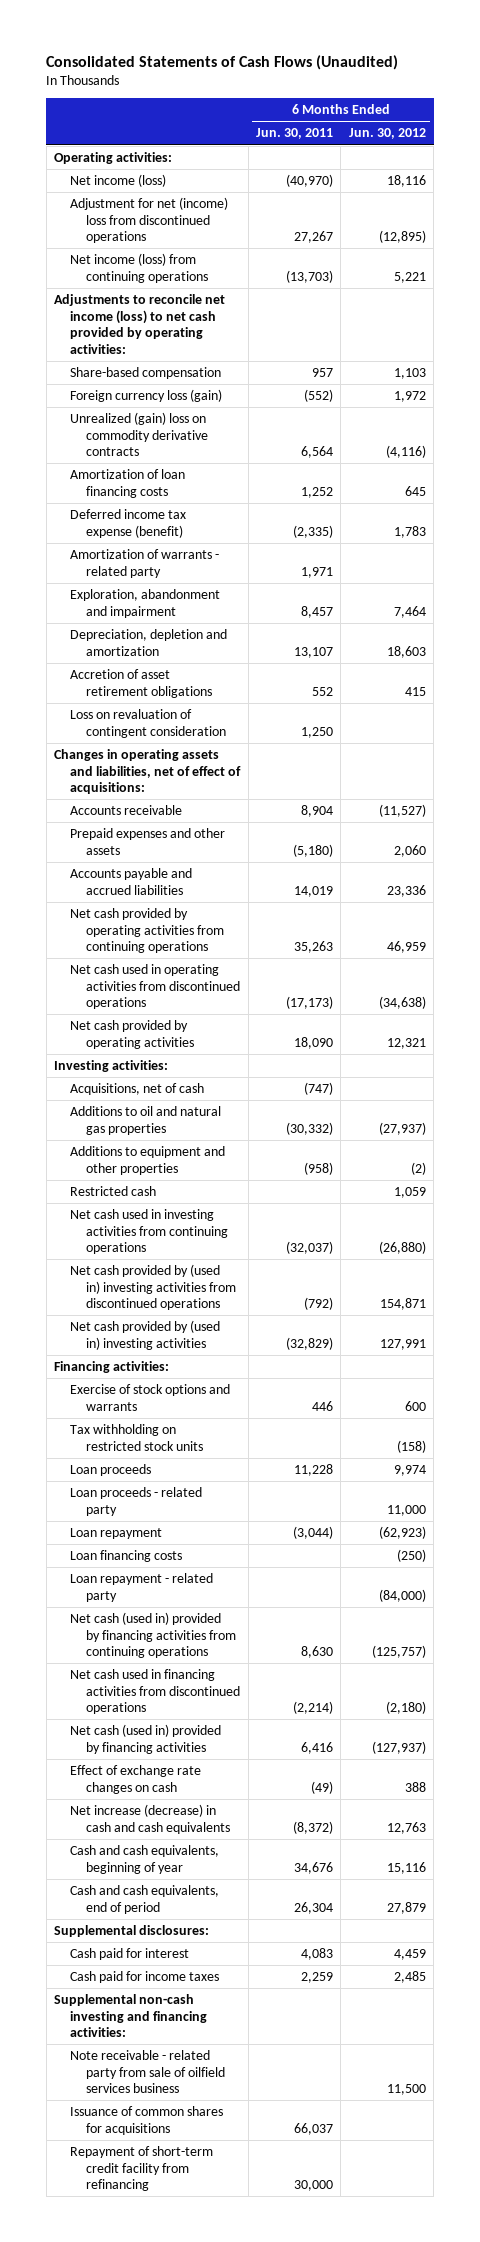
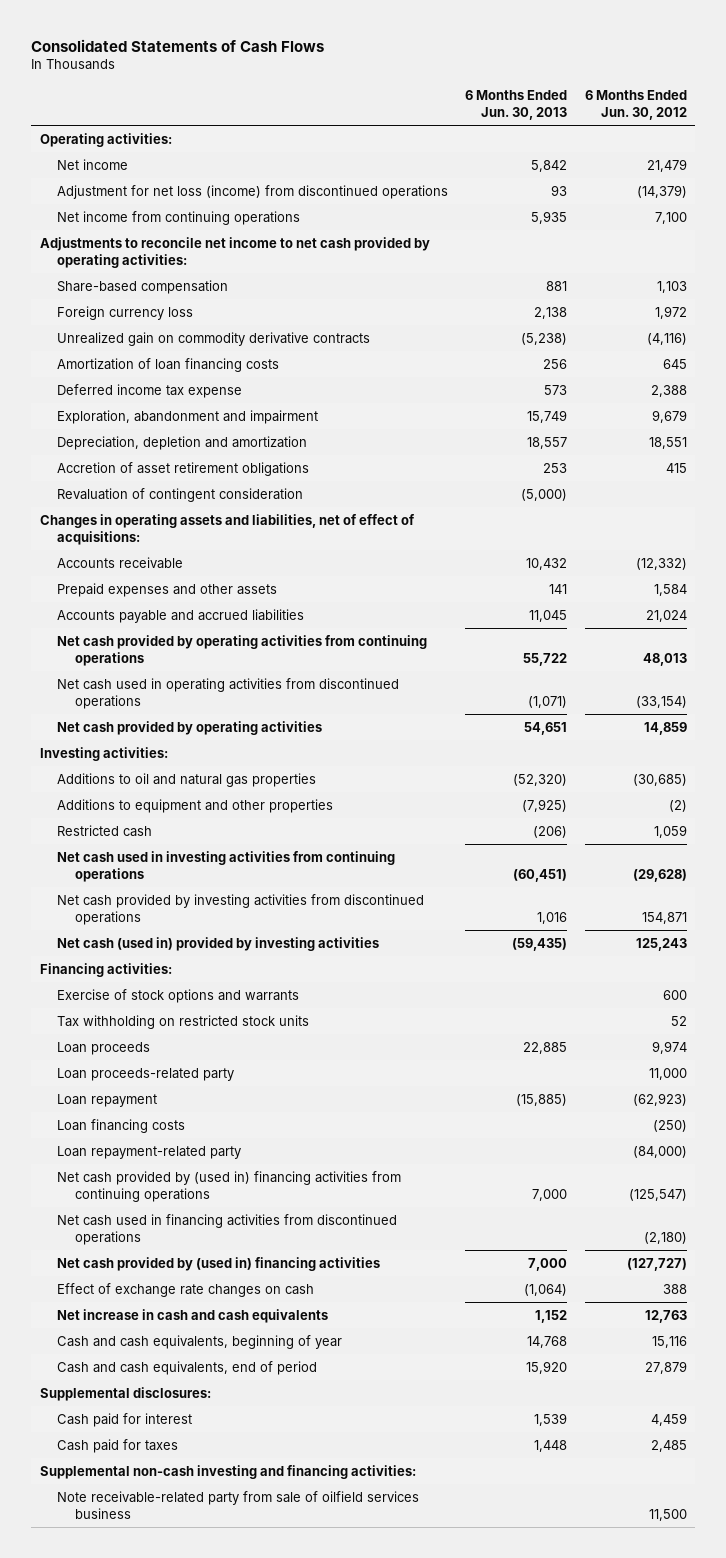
- Consolidated Statements of Cash Flows (Unaudited)
+ Consolidated Statements of Cash Flows
- | 6 Months Ended Jun. 30, 2011 | 6 Months Ended Jun. 30, 2012
+ | 6 Months Ended Jun. 30, 2013 | 6 Months Ended Jun. 30, 2012
- Net income (loss) | (40,970) | 18,116
- Adjustment for net (income) loss from discontinued operations | 27,267 | (12,895)
- Net income (loss) from continuing operations | (13,703) | 5,221
- Adjustments to reconcile net income (loss) to net cash provided by operating activities:
+ Net income | 5,842 | 21,479
+ Adjustment for net loss (income) from discontinued operations | 93 | (14,379)
+ Net income from continuing operations | 5,935 | 7,100
+ Adjustments to reconcile net income to net cash provided by operating activities:
- Foreign currency loss (gain) | (552) | 1,972
- Unrealized (gain) loss on commodity derivative contracts | 6,564 | (4,116)
+ Foreign currency loss | 2,138 | 1,972
+ Unrealized gain on commodity derivative contracts | (5,238) | (4,116)
- Deferred income tax expense (benefit) | (2,335) | 1,783
- Amortization of warrants - related party | 1,971 |
- Exploration, abandonment and impairment | 8,457 | 7,464
- Depreciation, depletion and amortization | 13,107 | 18,603
+ Deferred income tax expense | 573 | 2,388
+ Exploration, abandonment and impairment | 15,749 | 9,679
+ Depreciation, depletion and amortization | 18,557 | 18,551
- Loss on revaluation of contingent consideration | 1,250 |
+ Revaluation of contingent consideration | (5,000) |
- Accounts receivable | 8,904 | (11,527)
- Prepaid expenses and other assets | (5,180) | 2,060
- Accounts payable and accrued liabilities | 14,019 | 23,336
- Net cash provided by operating activities from continuing operations | 35,263 | 46,959
- Net cash used in operating activities from discontinued operations | (17,173) | (34,638)
- Net cash provided by operating activities | 18,090 | 12,321
+ Accounts receivable | 10,432 | (12,332)
+ Prepaid expenses and other assets | 141 | 1,584
+ Accounts payable and accrued liabilities | 11,045 | 21,024
+ Net cash provided by operating activities from continuing operations | 55,722 | 48,013
+ Net cash used in operating activities from discontinued operations | (1,071) | (33,154)
+ Net cash provided by operating activities | 54,651 | 14,859
- Acquisitions, net of cash | (747) |
- Additions to oil and natural gas properties | (30,332) | (27,937)
+ Additions to oil and natural gas properties | (52,320) | (30,685)
- Net cash used in investing activities from continuing operations | (32,037) | (26,880)
- Net cash provided by (used in) investing activities from discontinued operations | (792) | 154,871
- Net cash provided by (used in) investing activities | (32,829) | 127,991
+ Net cash used in investing activities from continuing operations | (60,451) | (29,628)
+ Net cash provided by investing activities from discontinued operations | 1,016 | 154,871
+ Net cash (used in) provided by investing activities | (59,435) | 125,243
- Tax withholding on restricted stock units | | (158)
+ Tax withholding on restricted stock units | | 52
- Loan proceeds - related party | | 11,000
+ Loan proceeds-related party | | 11,000
- Loan repayment - related party | | (84,000)
- Net cash (used in) provided by financing activities from continuing operations | 8,630 | (125,757)
+ Loan repayment-related party | | (84,000)
+ Net cash provided by (used in) financing activities from continuing operations | 7,000 | (125,547)
- Net cash (used in) provided by financing activities | 6,416 | (127,937)
+ Net cash provided by (used in) financing activities | 7,000 | (127,727)
- Net increase (decrease) in cash and cash equivalents | (8,372) | 12,763
+ Net increase in cash and cash equivalents | 1,152 | 12,763
- Cash paid for income taxes | 2,259 | 2,485
+ Cash paid for taxes | 1,448 | 2,485
- Note receivable - related party from sale of oilfield services business | | 11,500
- Issuance of common shares for acquisitions | 66,037 |
- Repayment of short-term credit facility from refinancing | 30,000 |
+ Note receivable-related party from sale of oilfield services business | | 11,500

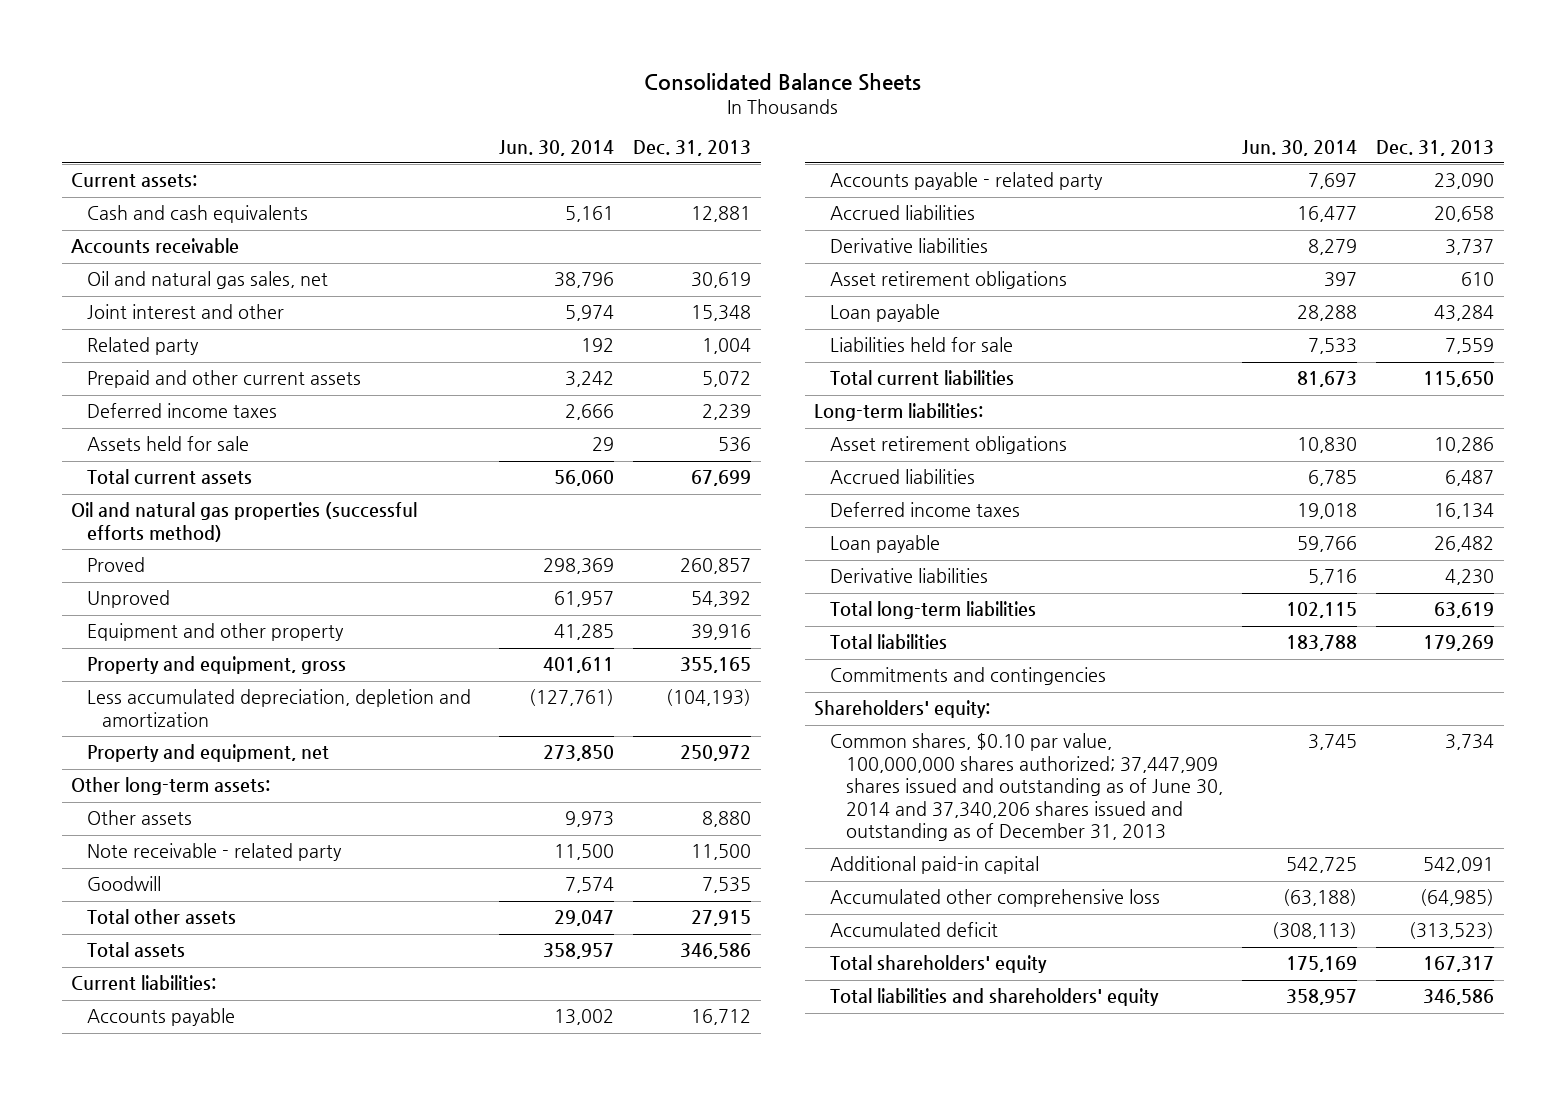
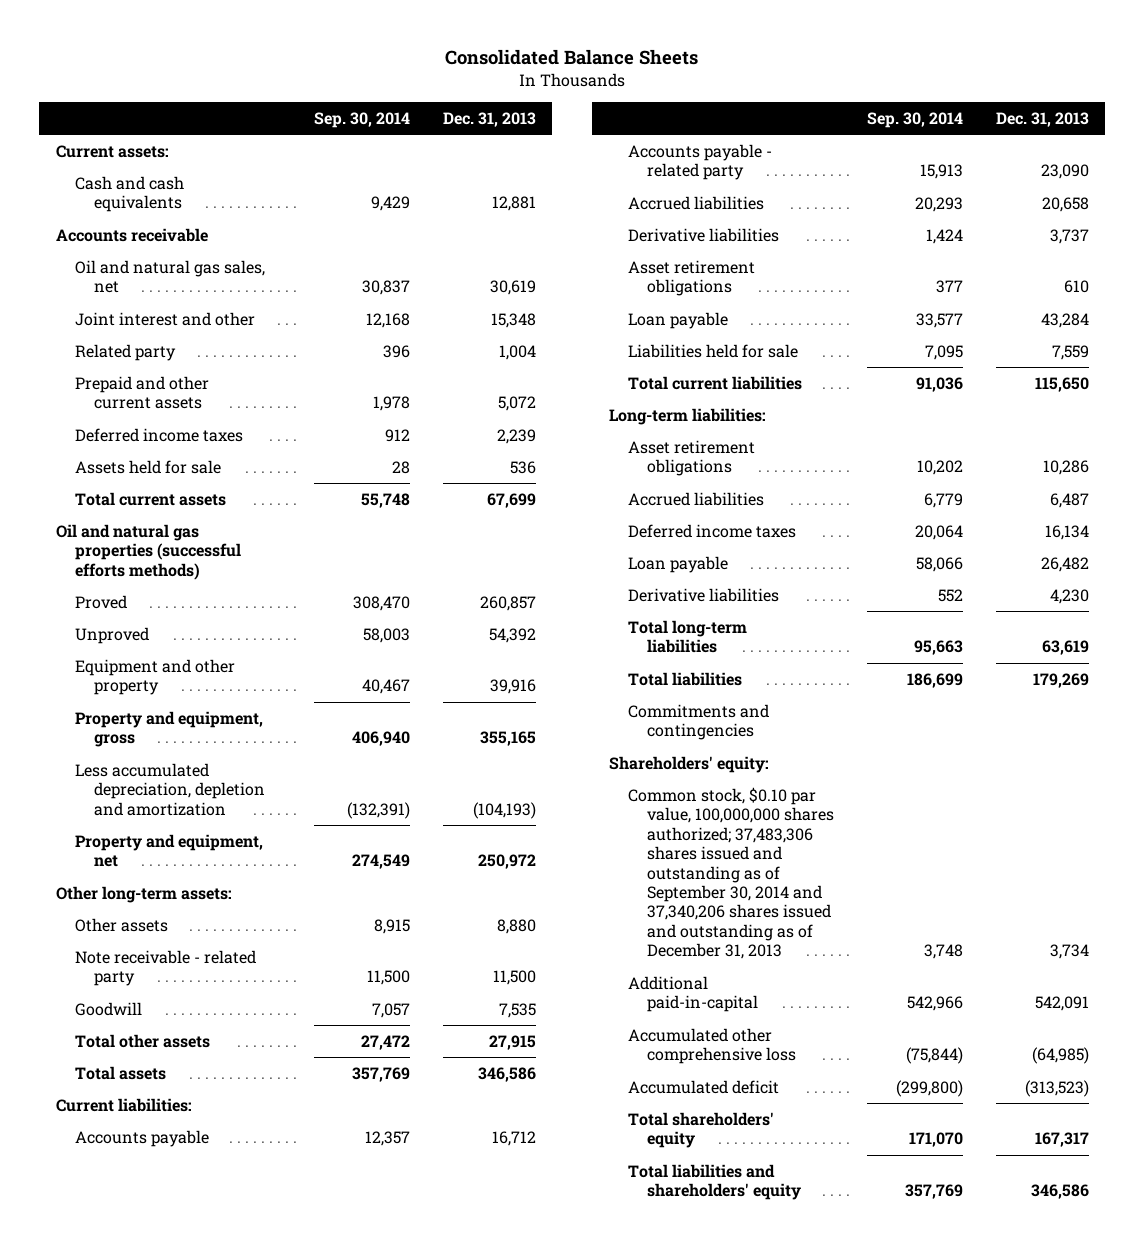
- | Jun. 30, 2014 | Dec. 31, 2013
+ | Sep. 30, 2014 | Dec. 31, 2013
- Oil and natural gas properties (successful efforts method)
+ Oil and natural gas properties (successful efforts methods)
- Common shares, $0.10 par value, 100,000,000 shares authorized; 37,447,909 shares issued and outstanding as of June 30, 2014 and 37,340,206 shares issued and outstanding as of December 31, 2013 | 3,745 | 3,734
- Additional paid-in capital | 542,725 | 542,091
+ Common stock, $0.10 par value, 100,000,000 shares authorized; 37,483,306 shares issued and outstanding as of September 30, 2014 and 37,340,206 shares issued and outstanding as of December 31, 2013 | 3,748 | 3,734
+ Additional paid-in-capital | 542,966 | 542,091

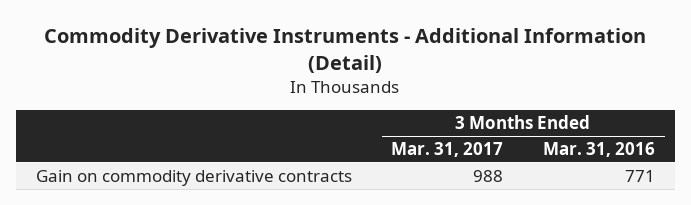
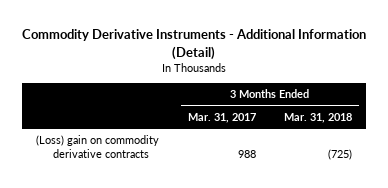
- | 3 Months Ended Mar. 31, 2017 | 3 Months Ended Mar. 31, 2016
+ | 3 Months Ended Mar. 31, 2017 | 3 Months Ended Mar. 31, 2018
- Gain on commodity derivative contracts | 988 | 771
+ (Loss) gain on commodity derivative contracts | 988 | (725)

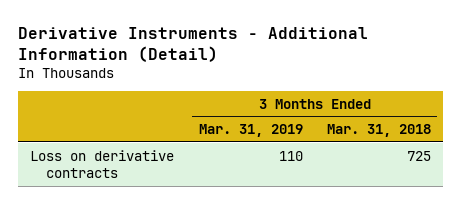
- Commodity Derivative Instruments - Additional Information (Detail)
+ Derivative Instruments - Additional Information (Detail)
- | 3 Months Ended Mar. 31, 2017 | 3 Months Ended Mar. 31, 2018
+ | 3 Months Ended Mar. 31, 2019 | 3 Months Ended Mar. 31, 2018
- (Loss) gain on commodity derivative contracts | 988 | (725)
+ Loss on derivative contracts | 110 | 725

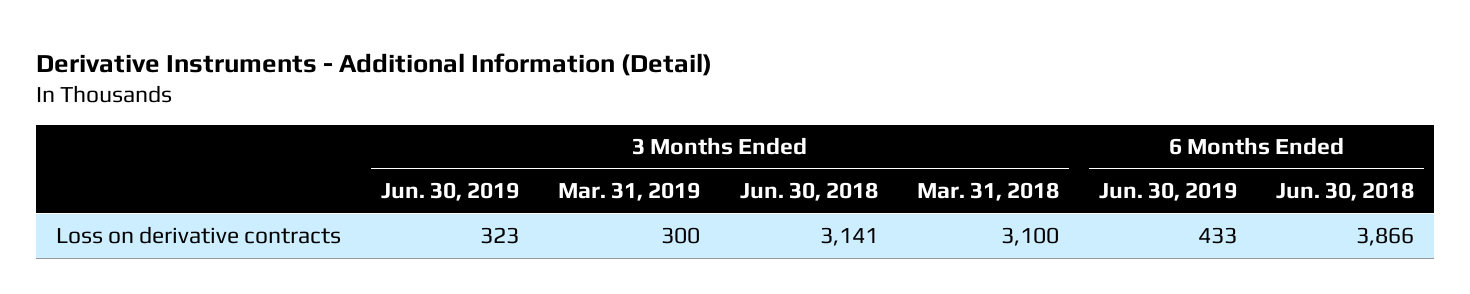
- | 3 Months Ended Mar. 31, 2019 | 3 Months Ended Mar. 31, 2018
+ | 3 Months Ended Jun. 30, 2019 | 3 Months Ended Mar. 31, 2019 | 3 Months Ended Jun. 30, 2018 | 3 Months Ended Mar. 31, 2018 | 6 Months Ended Jun. 30, 2019 | 6 Months Ended Jun. 30, 2018
- Loss on derivative contracts | 110 | 725
+ Loss on derivative contracts | 323 | 300 | 3,141 | 3,100 | 433 | 3,866

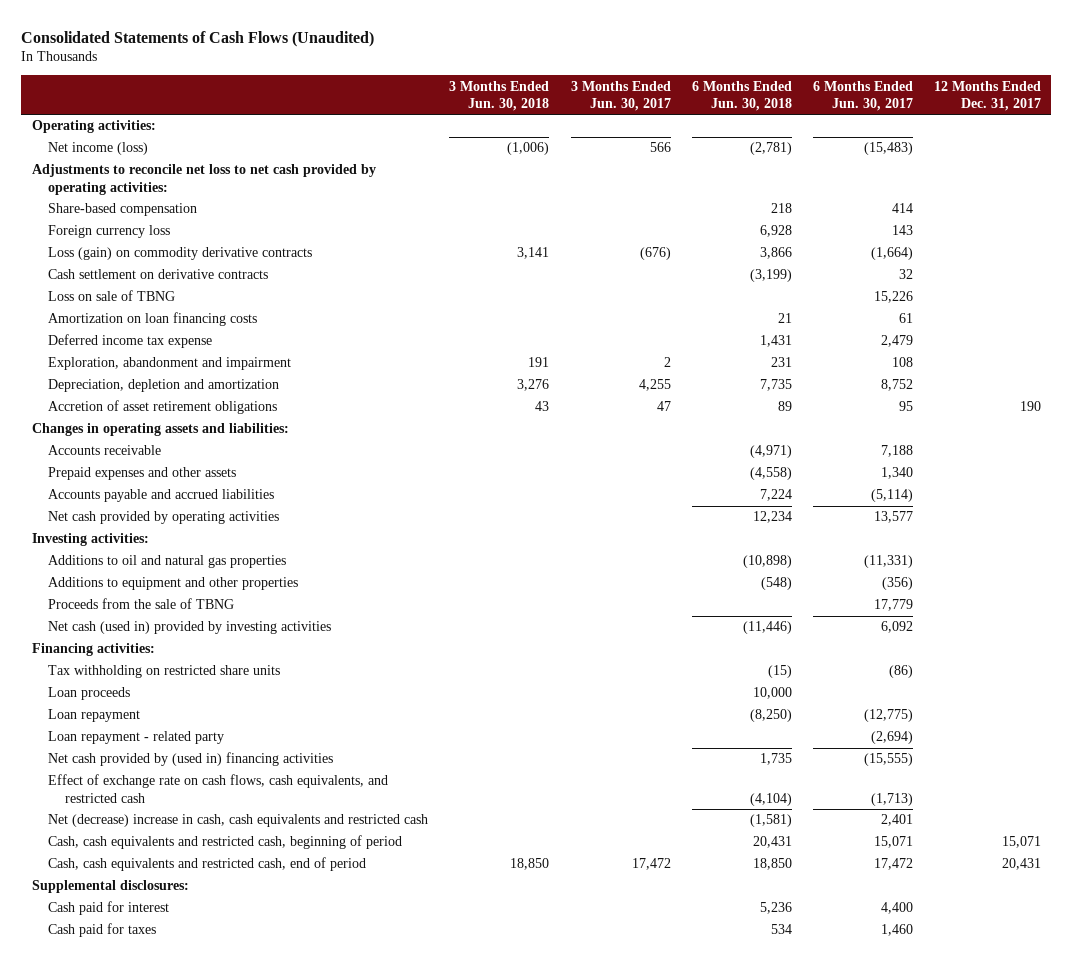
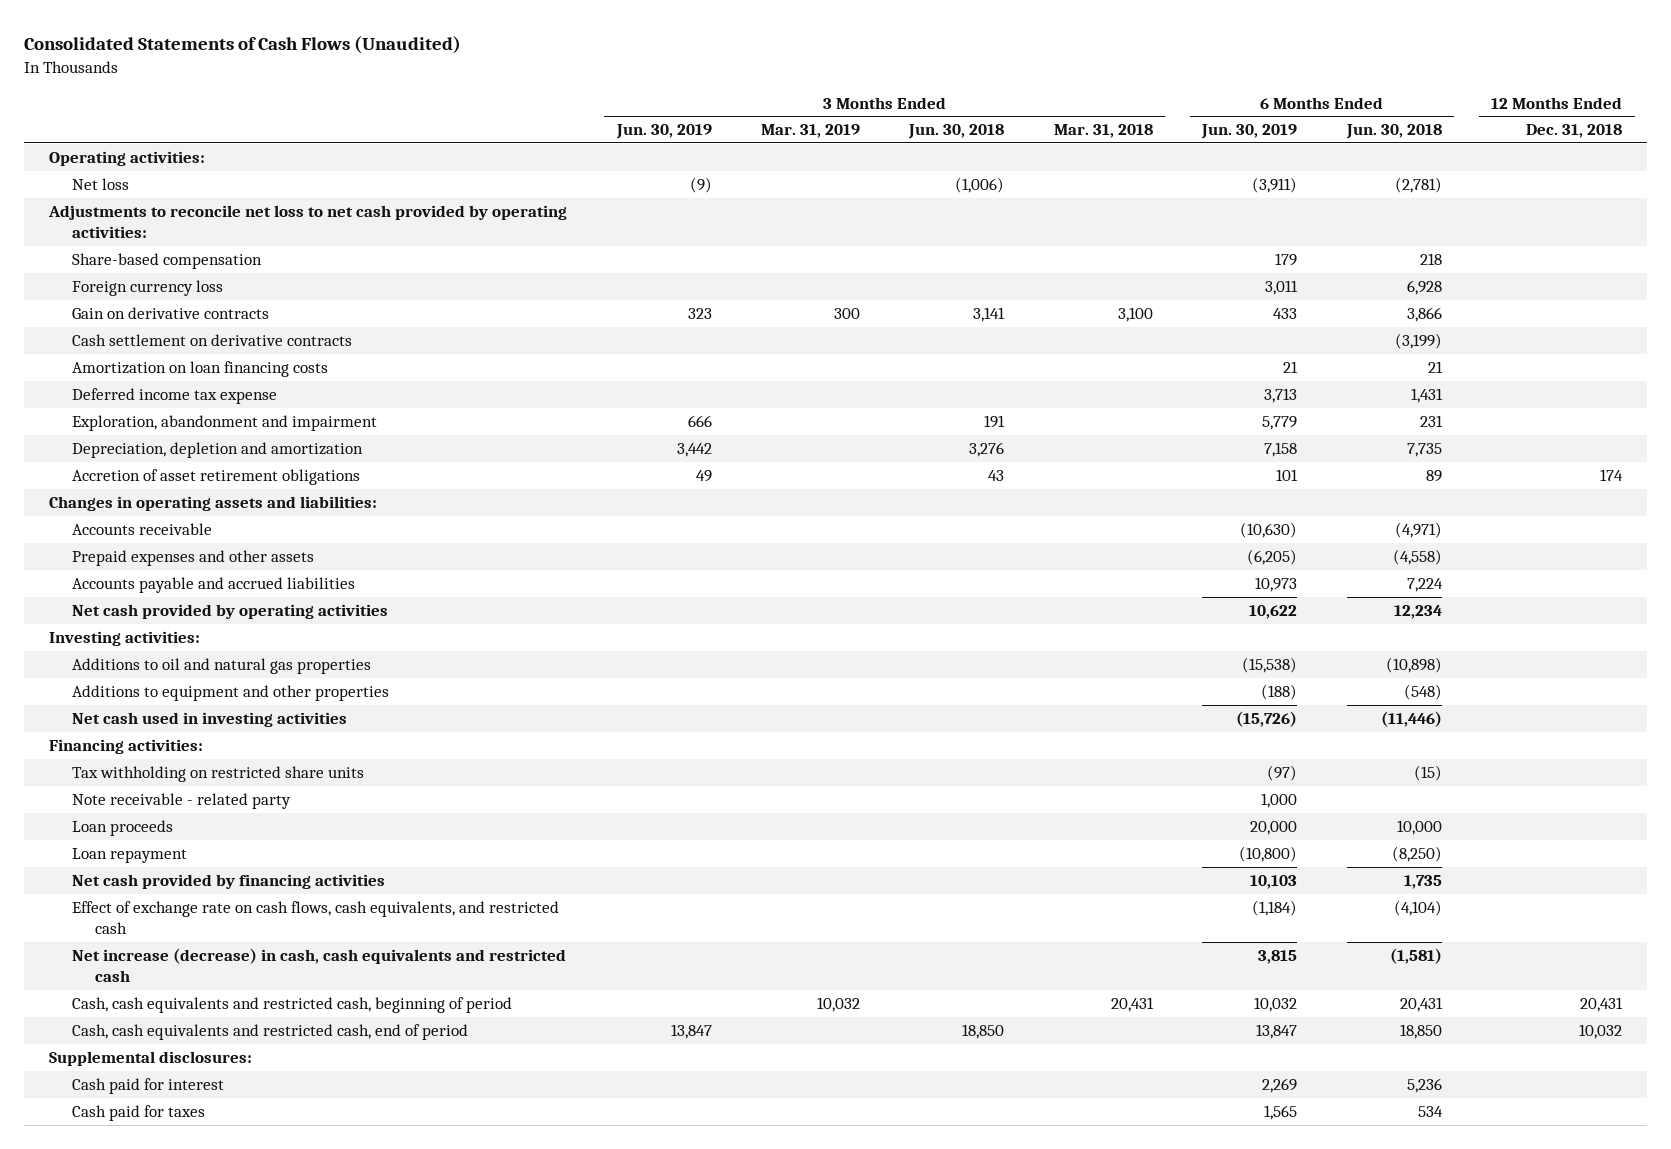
- | 3 Months Ended Jun. 30, 2018 | 3 Months Ended Jun. 30, 2017 | 6 Months Ended Jun. 30, 2018 | 6 Months Ended Jun. 30, 2017 | 12 Months Ended Dec. 31, 2017
+ | 3 Months Ended Jun. 30, 2019 | 3 Months Ended Mar. 31, 2019 | 3 Months Ended Jun. 30, 2018 | 3 Months Ended Mar. 31, 2018 | 6 Months Ended Jun. 30, 2019 | 6 Months Ended Jun. 30, 2018 | 12 Months Ended Dec. 31, 2018
- Net income (loss) | (1,006) | 566 | (2,781) | (15,483) |
+ Net loss | (9) | | (1,006) | | (3,911) | (2,781) |
- Loss (gain) on commodity derivative contracts | 3,141 | (676) | 3,866 | (1,664) |
+ Gain on derivative contracts | 323 | 300 | 3,141 | 3,100 | 433 | 3,866 |
- Loss on sale of TBNG | | | | 15,226 |
- Proceeds from the sale of TBNG | | | | 17,779 |
- Net cash (used in) provided by investing activities | | | (11,446) | 6,092 |
+ Net cash used in investing activities | | | | | (15,726) | (11,446) |
+ Note receivable - related party | | | | | 1,000 | |
- Loan repayment - related party | | | | (2,694) |
- Net cash provided by (used in) financing activities | | | 1,735 | (15,555) |
+ Net cash provided by financing activities | | | | | 10,103 | 1,735 |
- Net (decrease) increase in cash, cash equivalents and restricted cash | | | (1,581) | 2,401 |
+ Net increase (decrease) in cash, cash equivalents and restricted cash | | | | | 3,815 | (1,581) |

